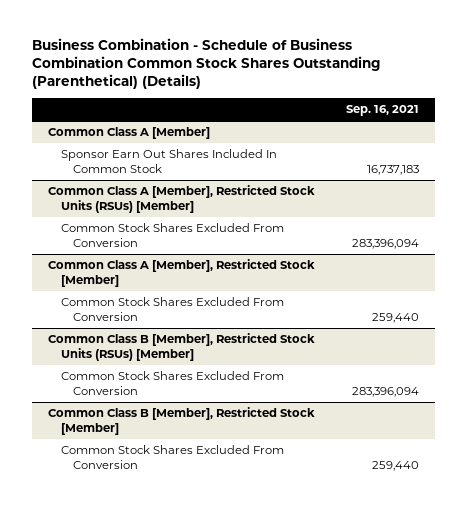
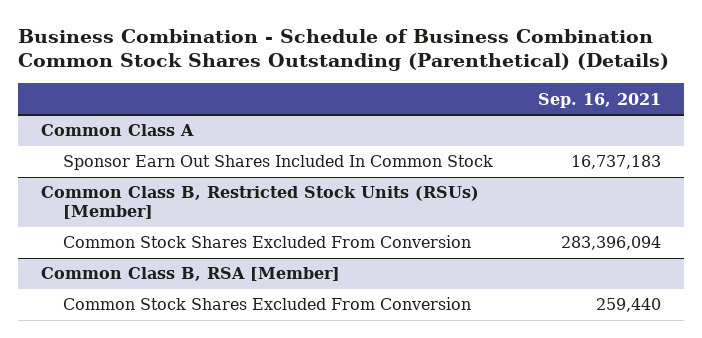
- Common Class A [Member]
+ Common Class A
- Common Class A [Member], Restricted Stock Units (RSUs) [Member]
- Common Stock Shares Excluded From Conversion | 283,396,094
- Common Class A [Member], Restricted Stock [Member]
- Common Stock Shares Excluded From Conversion | 259,440
- Common Class B [Member], Restricted Stock Units (RSUs) [Member]
+ Common Class B, Restricted Stock Units (RSUs) [Member]
- Common Class B [Member], Restricted Stock [Member]
+ Common Class B, RSA [Member]

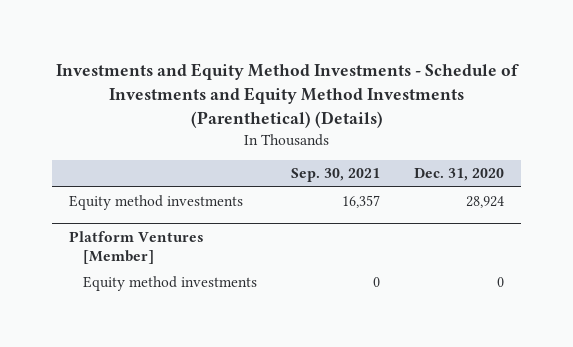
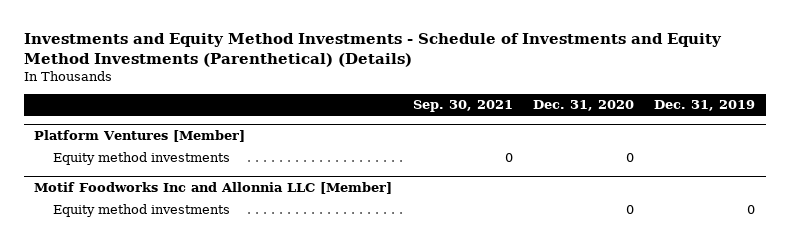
- | Sep. 30, 2021 | Dec. 31, 2020
+ | Sep. 30, 2021 | Dec. 31, 2020 | Dec. 31, 2019
- Equity method investments | 16,357 | 28,924
+ Motif Foodworks Inc and Allonnia LLC [Member]
+ Equity method investments | | 0 | 0

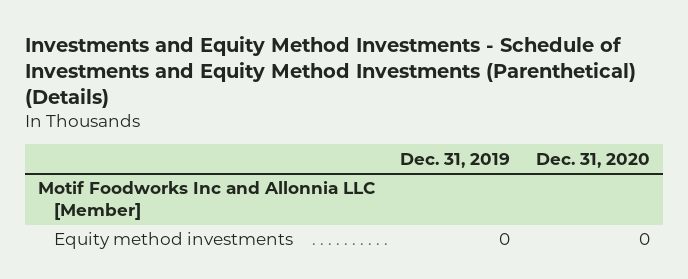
- | Sep. 30, 2021 | Dec. 31, 2020 | Dec. 31, 2019
+ | Dec. 31, 2019 | Dec. 31, 2020
- Platform Ventures [Member]
- Equity method investments | 0 | 0 |

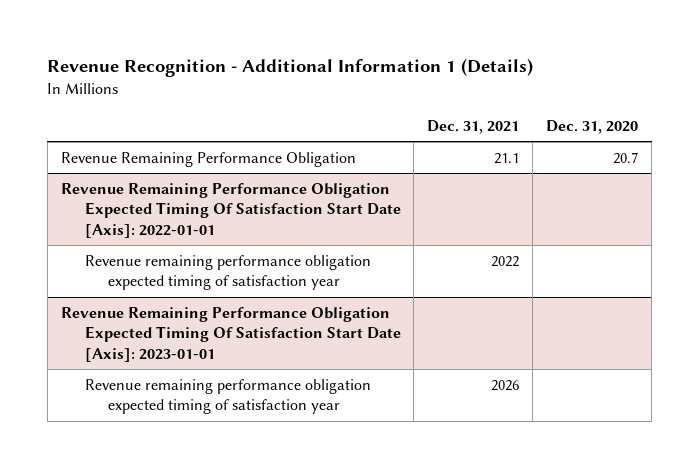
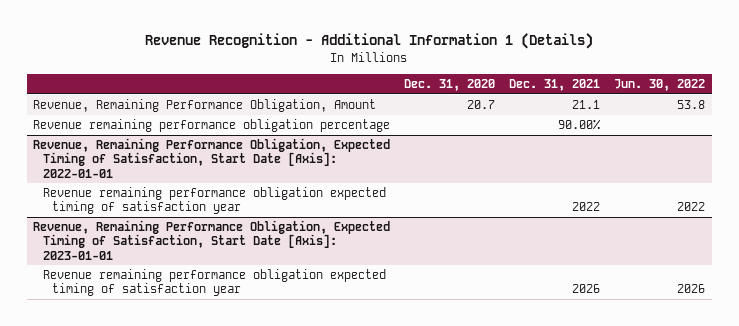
- | Dec. 31, 2021 | Dec. 31, 2020
+ | Dec. 31, 2020 | Dec. 31, 2021 | Jun. 30, 2022
- Revenue Remaining Performance Obligation | 21.1 | 20.7
- Revenue Remaining Performance Obligation Expected Timing Of Satisfaction Start Date [Axis]: 2022-01-01
+ Revenue, Remaining Performance Obligation, Amount | 20.7 | 21.1 | 53.8
+ Revenue remaining performance obligation percentage | | 90.00% |
+ Revenue, Remaining Performance Obligation, Expected Timing of Satisfaction, Start Date [Axis]: 2022-01-01
- Revenue Remaining Performance Obligation Expected Timing Of Satisfaction Start Date [Axis]: 2023-01-01
+ Revenue, Remaining Performance Obligation, Expected Timing of Satisfaction, Start Date [Axis]: 2023-01-01

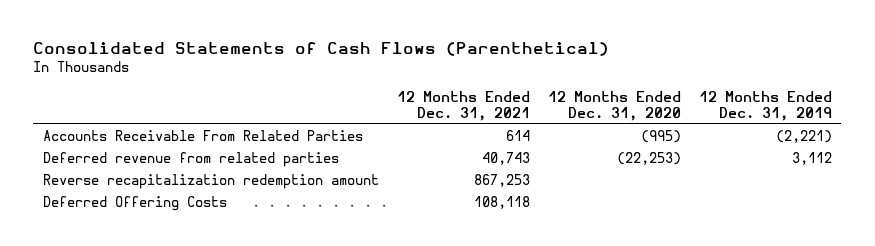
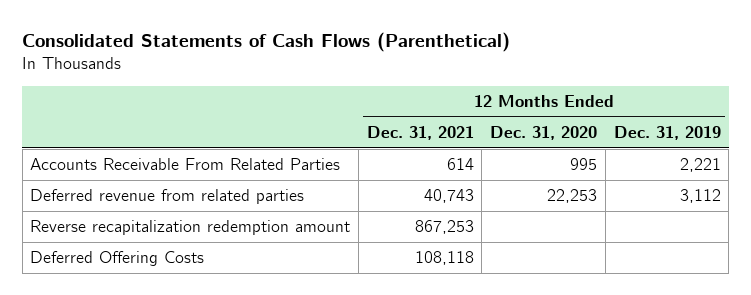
- Accounts Receivable From Related Parties | 614 | (995) | (2,221)
- Deferred revenue from related parties | 40,743 | (22,253) | 3,112
+ Accounts Receivable From Related Parties | 614 | 995 | 2,221
+ Deferred revenue from related parties | 40,743 | 22,253 | 3,112

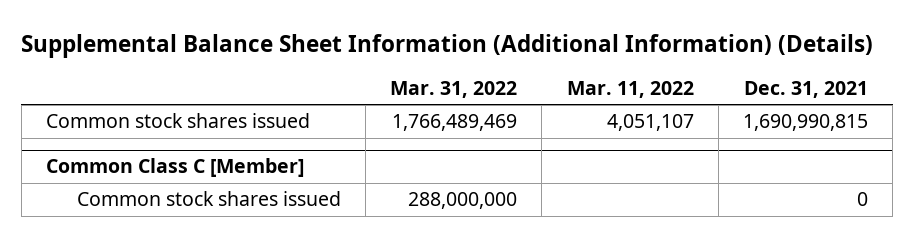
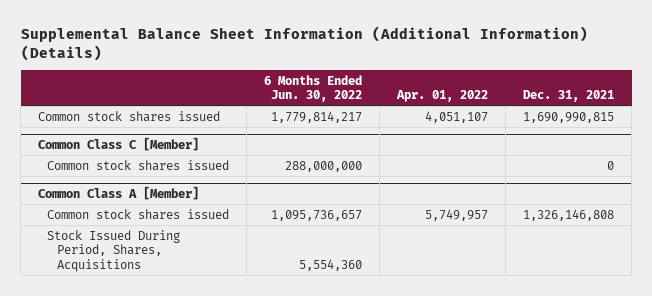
- | Mar. 31, 2022 | Mar. 11, 2022 | Dec. 31, 2021
+ | 6 Months Ended Jun. 30, 2022 | Apr. 01, 2022 | Dec. 31, 2021
+ Common Class A [Member]
+ Common stock shares issued | 1,095,736,657 | 5,749,957 | 1,326,146,808
+ Stock Issued During Period, Shares, Acquisitions | 5,554,360 | |

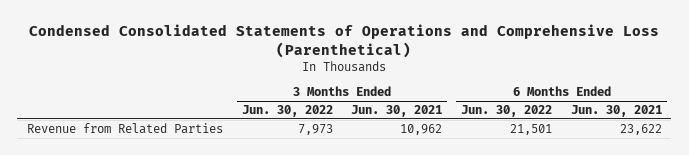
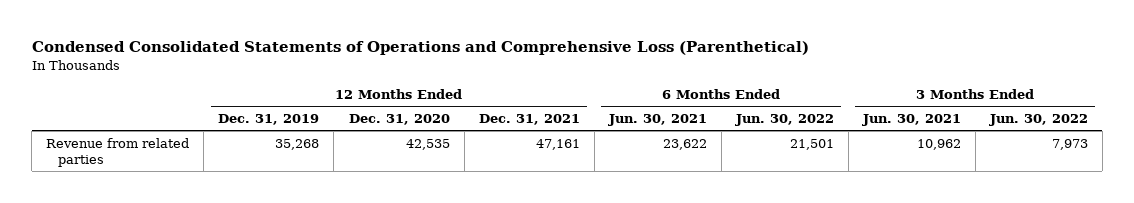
- | 3 Months Ended Jun. 30, 2022 | 3 Months Ended Jun. 30, 2021 | 6 Months Ended Jun. 30, 2022 | 6 Months Ended Jun. 30, 2021
+ | 12 Months Ended Dec. 31, 2019 | 12 Months Ended Dec. 31, 2020 | 12 Months Ended Dec. 31, 2021 | 6 Months Ended Jun. 30, 2021 | 6 Months Ended Jun. 30, 2022 | 3 Months Ended Jun. 30, 2021 | 3 Months Ended Jun. 30, 2022
- Revenue from Related Parties | 7,973 | 10,962 | 21,501 | 23,622
+ Revenue from related parties | 35,268 | 42,535 | 47,161 | 23,622 | 21,501 | 10,962 | 7,973

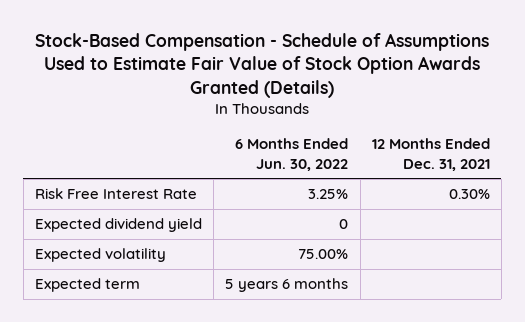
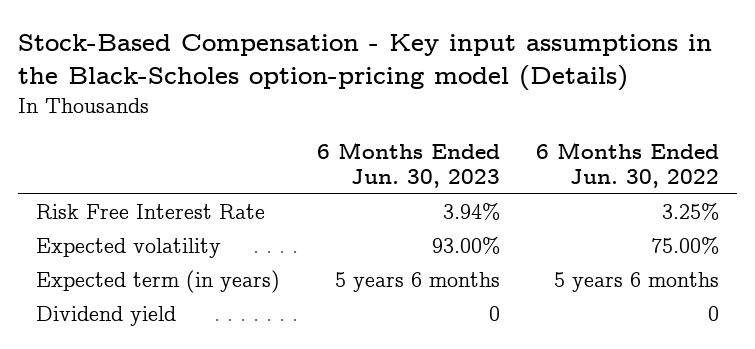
- Stock-Based Compensation - Schedule of Assumptions Used to Estimate Fair Value of Stock Option Awards Granted (Details)
+ Stock-Based Compensation - Key input assumptions in the Black-Scholes option-pricing model (Details)
- | 6 Months Ended Jun. 30, 2022 | 12 Months Ended Dec. 31, 2021
+ | 6 Months Ended Jun. 30, 2023 | 6 Months Ended Jun. 30, 2022
- Expected dividend yield | 0 |
- Expected term | 5 years 6 months |
+ Expected term (in years) | 5 years 6 months | 5 years 6 months
+ Dividend yield | 0 | 0

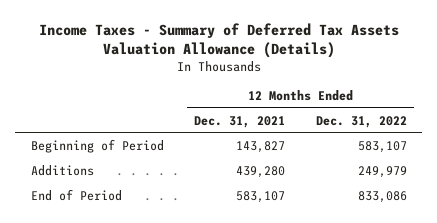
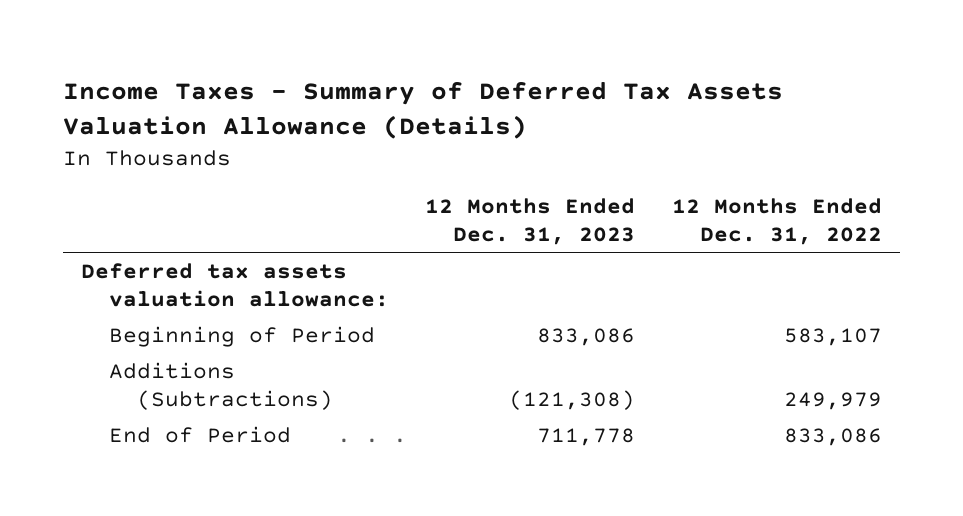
- | 12 Months Ended Dec. 31, 2021 | 12 Months Ended Dec. 31, 2022
+ | 12 Months Ended Dec. 31, 2023 | 12 Months Ended Dec. 31, 2022
+ Deferred tax assets valuation allowance:
- Additions | 439,280 | 249,979
+ Additions (Subtractions) | (121,308) | 249,979

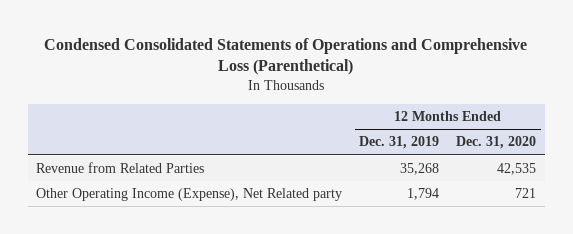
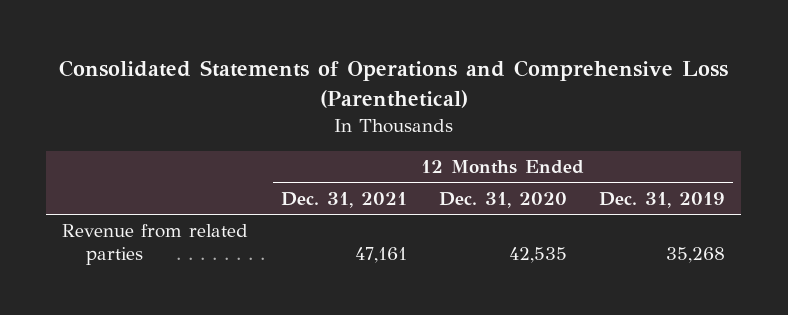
- Condensed Consolidated Statements of Operations and Comprehensive Loss (Parenthetical)
+ Consolidated Statements of Operations and Comprehensive Loss (Parenthetical)
- | 12 Months Ended Dec. 31, 2019 | 12 Months Ended Dec. 31, 2020
+ | 12 Months Ended Dec. 31, 2021 | 12 Months Ended Dec. 31, 2020 | 12 Months Ended Dec. 31, 2019
- Revenue from Related Parties | 35,268 | 42,535
- Other Operating Income (Expense), Net Related party | 1,794 | 721
+ Revenue from related parties | 47,161 | 42,535 | 35,268

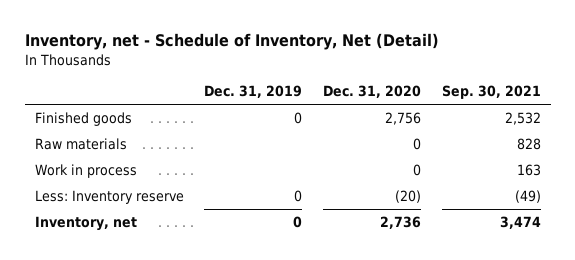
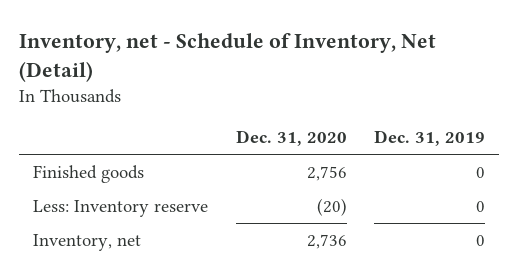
- | Dec. 31, 2019 | Dec. 31, 2020 | Sep. 30, 2021
+ | Dec. 31, 2020 | Dec. 31, 2019
- Raw materials | | 0 | 828
- Work in process | | 0 | 163

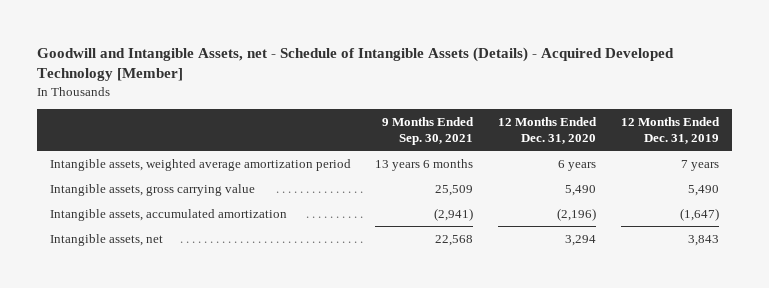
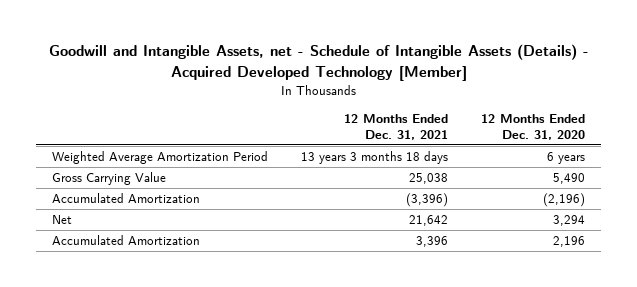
- | 9 Months Ended Sep. 30, 2021 | 12 Months Ended Dec. 31, 2020 | 12 Months Ended Dec. 31, 2019
+ | 12 Months Ended Dec. 31, 2021 | 12 Months Ended Dec. 31, 2020
- Intangible assets, weighted average amortization period | 13 years 6 months | 6 years | 7 years
- Intangible assets, gross carrying value | 25,509 | 5,490 | 5,490
- Intangible assets, accumulated amortization | (2,941) | (2,196) | (1,647)
- Intangible assets, net | 22,568 | 3,294 | 3,843
+ Weighted Average Amortization Period | 13 years 3 months 18 days | 6 years
+ Gross Carrying Value | 25,038 | 5,490
+ Accumulated Amortization | (3,396) | (2,196)
+ Net | 21,642 | 3,294
+ Accumulated Amortization | 3,396 | 2,196

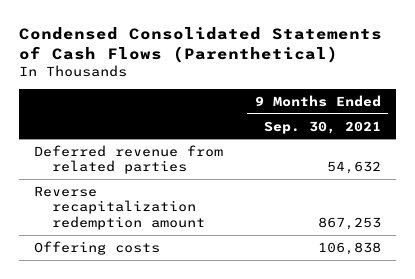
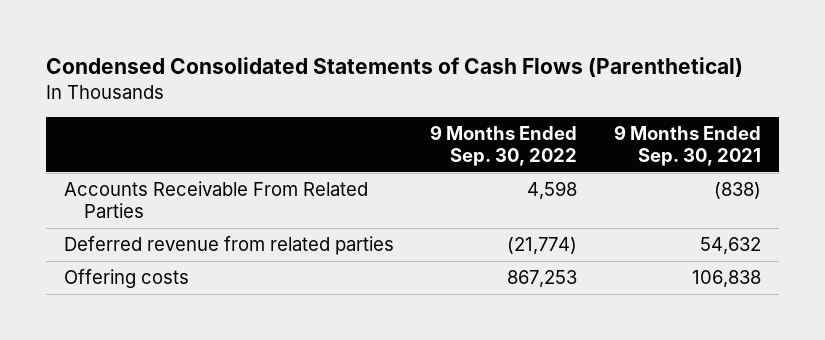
- | 9 Months Ended Sep. 30, 2021
+ | 9 Months Ended Sep. 30, 2022 | 9 Months Ended Sep. 30, 2021
+ Accounts Receivable From Related Parties | 4,598 | (838)
- Reverse recapitalization redemption amount | 867,253

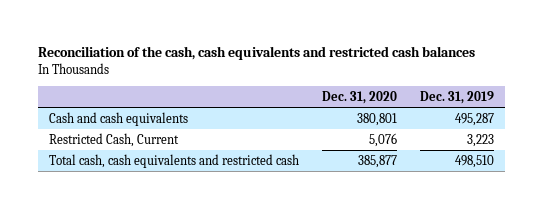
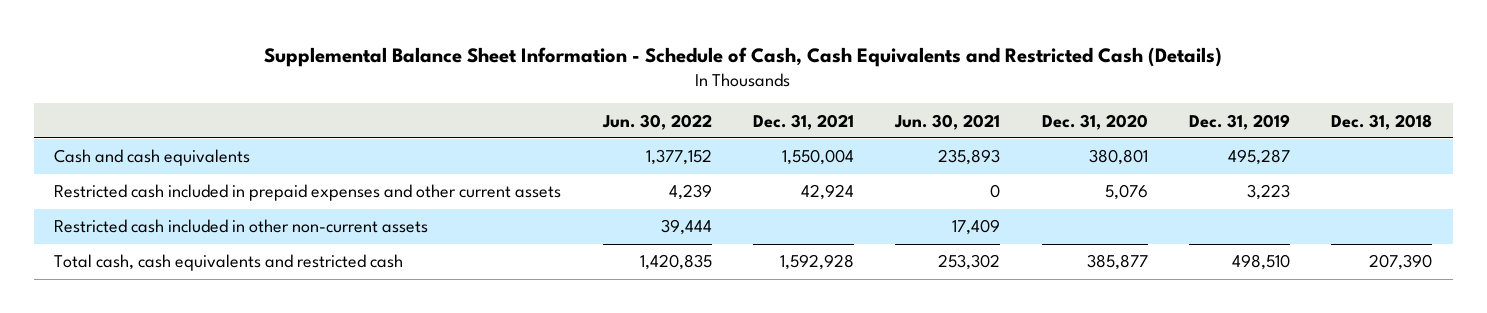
- Reconciliation of the cash, cash equivalents and restricted cash balances
+ Supplemental Balance Sheet Information - Schedule of Cash, Cash Equivalents and Restricted Cash (Details)
- | Dec. 31, 2020 | Dec. 31, 2019
+ | Jun. 30, 2022 | Dec. 31, 2021 | Jun. 30, 2021 | Dec. 31, 2020 | Dec. 31, 2019 | Dec. 31, 2018
- Restricted Cash, Current | 5,076 | 3,223
+ Restricted cash included in prepaid expenses and other current assets | 4,239 | 42,924 | 0 | 5,076 | 3,223 |
+ Restricted cash included in other non-current assets | 39,444 | | 17,409 | | |

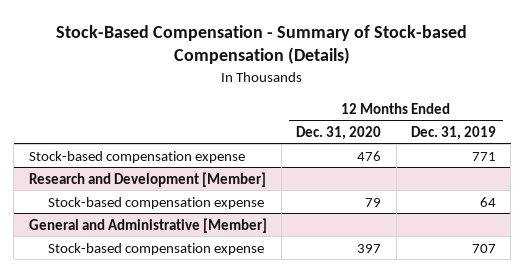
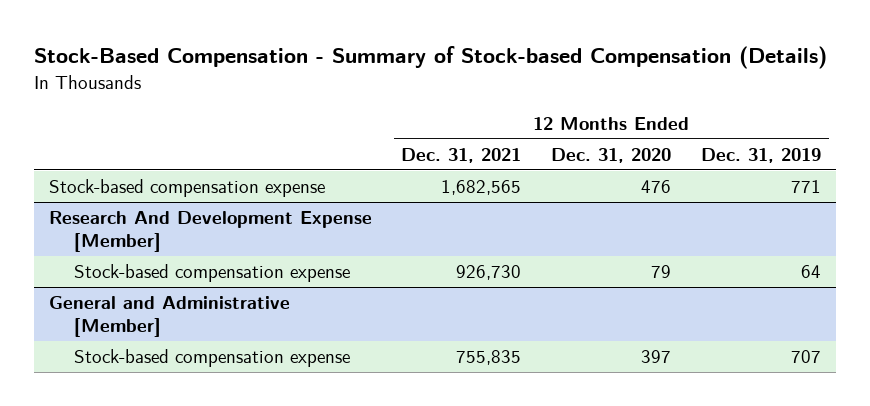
- | 12 Months Ended Dec. 31, 2020 | 12 Months Ended Dec. 31, 2019
+ | 12 Months Ended Dec. 31, 2021 | 12 Months Ended Dec. 31, 2020 | 12 Months Ended Dec. 31, 2019
- Research and Development [Member]
+ Research And Development Expense [Member]

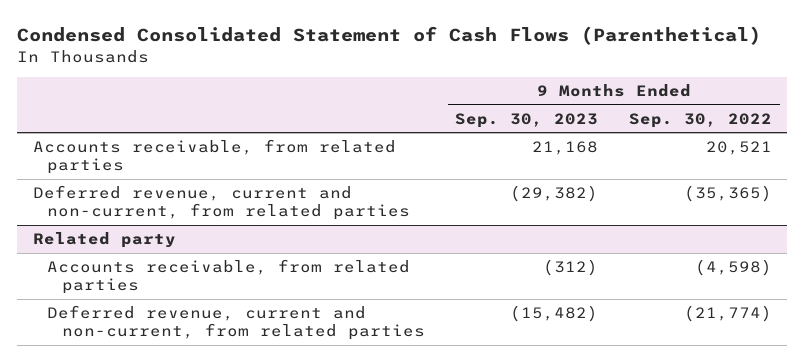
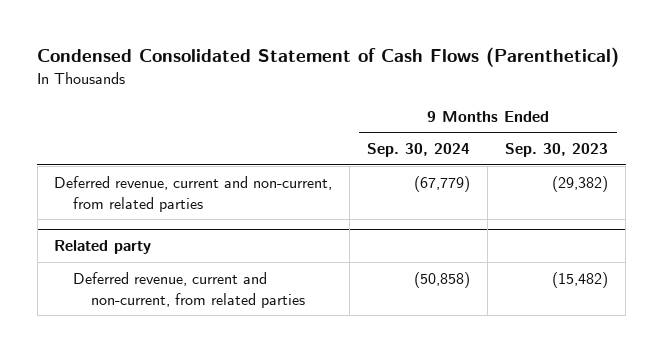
- | 9 Months Ended Sep. 30, 2023 | 9 Months Ended Sep. 30, 2022
+ | 9 Months Ended Sep. 30, 2024 | 9 Months Ended Sep. 30, 2023
- Accounts receivable, from related parties | 21,168 | 20,521
@ Related party
- Accounts receivable, from related parties | (312) | (4,598)

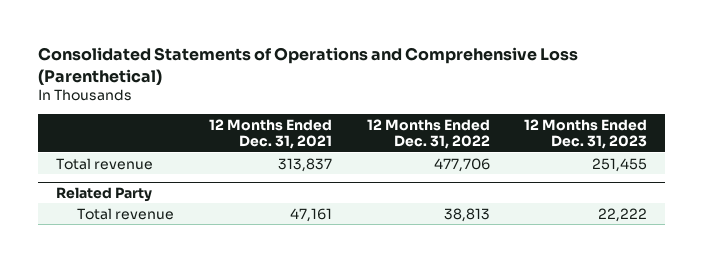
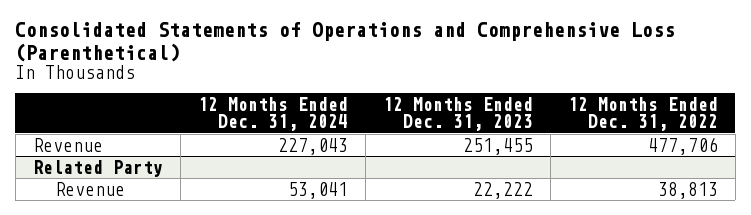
- | 12 Months Ended Dec. 31, 2021 | 12 Months Ended Dec. 31, 2022 | 12 Months Ended Dec. 31, 2023
+ | 12 Months Ended Dec. 31, 2024 | 12 Months Ended Dec. 31, 2023 | 12 Months Ended Dec. 31, 2022
- Total revenue | 313,837 | 477,706 | 251,455
+ Revenue | 227,043 | 251,455 | 477,706
@ Related Party
- Total revenue | 47,161 | 38,813 | 22,222
+ Revenue | 53,041 | 22,222 | 38,813

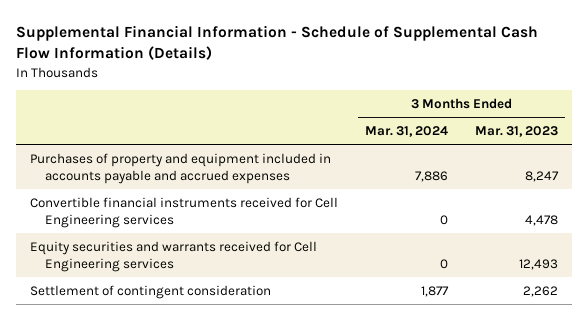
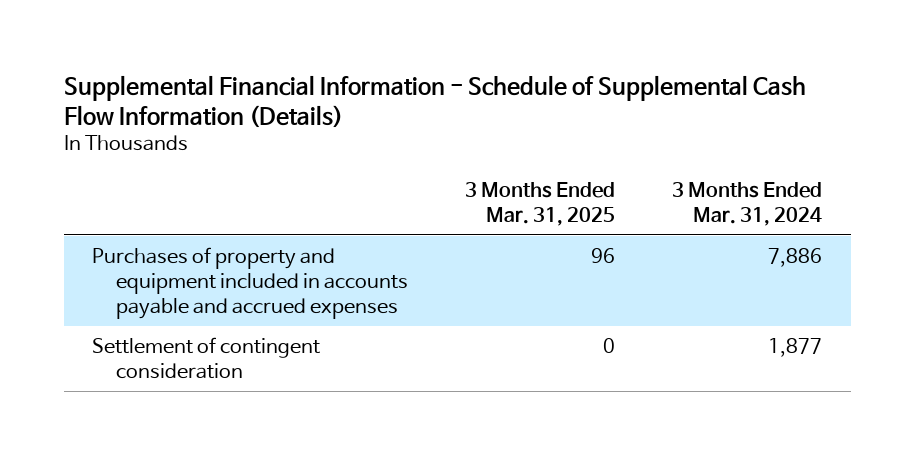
- | 3 Months Ended Mar. 31, 2024 | 3 Months Ended Mar. 31, 2023
+ | 3 Months Ended Mar. 31, 2025 | 3 Months Ended Mar. 31, 2024
- Convertible financial instruments received for Cell Engineering services | 0 | 4,478
- Equity securities and warrants received for Cell Engineering services | 0 | 12,493

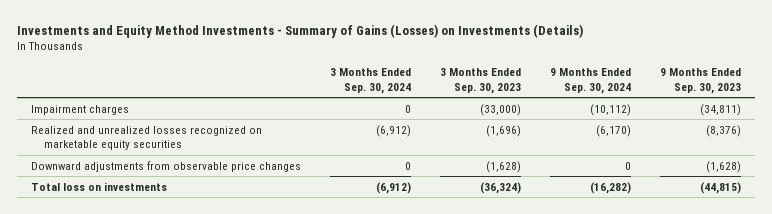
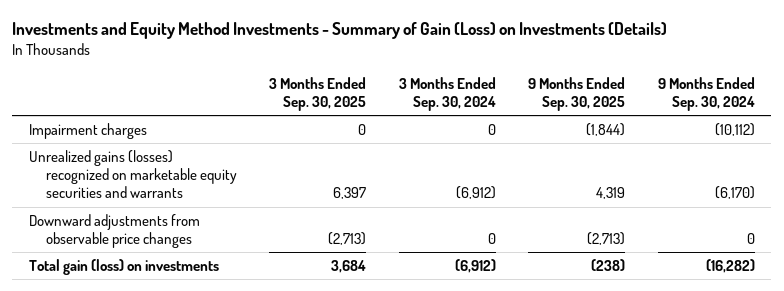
- Investments and Equity Method Investments - Summary of Gains (Losses) on Investments (Details)
+ Investments and Equity Method Investments - Summary of Gain (Loss) on Investments (Details)
- | 3 Months Ended Sep. 30, 2024 | 3 Months Ended Sep. 30, 2023 | 9 Months Ended Sep. 30, 2024 | 9 Months Ended Sep. 30, 2023
+ | 3 Months Ended Sep. 30, 2025 | 3 Months Ended Sep. 30, 2024 | 9 Months Ended Sep. 30, 2025 | 9 Months Ended Sep. 30, 2024
- Realized and unrealized losses recognized on marketable equity securities | (6,912) | (1,696) | (6,170) | (8,376)
+ Unrealized gains (losses) recognized on marketable equity securities and warrants | 6,397 | (6,912) | 4,319 | (6,170)
- Total loss on investments | (6,912) | (36,324) | (16,282) | (44,815)
+ Total gain (loss) on investments | 3,684 | (6,912) | (238) | (16,282)

